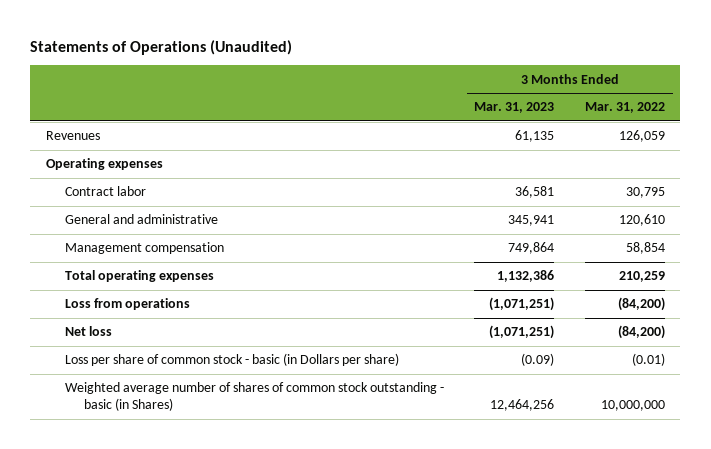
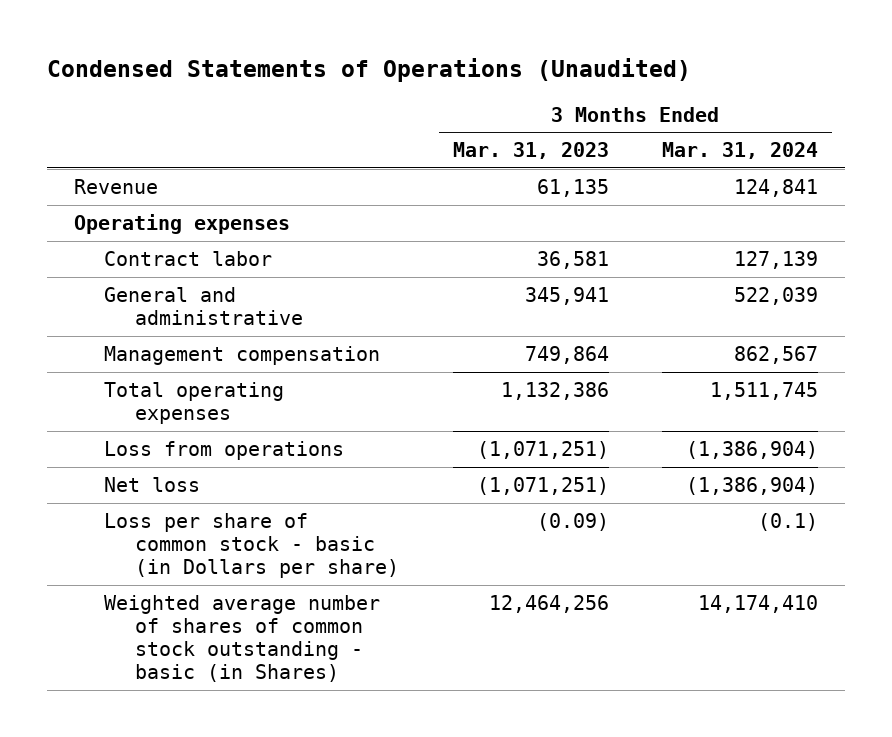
- Statements of Operations (Unaudited)
+ Condensed Statements of Operations (Unaudited)
- | 3 Months Ended Mar. 31, 2023 | 3 Months Ended Mar. 31, 2022
+ | 3 Months Ended Mar. 31, 2023 | 3 Months Ended Mar. 31, 2024
- Revenues | 61,135 | 126,059
+ Revenue | 61,135 | 124,841

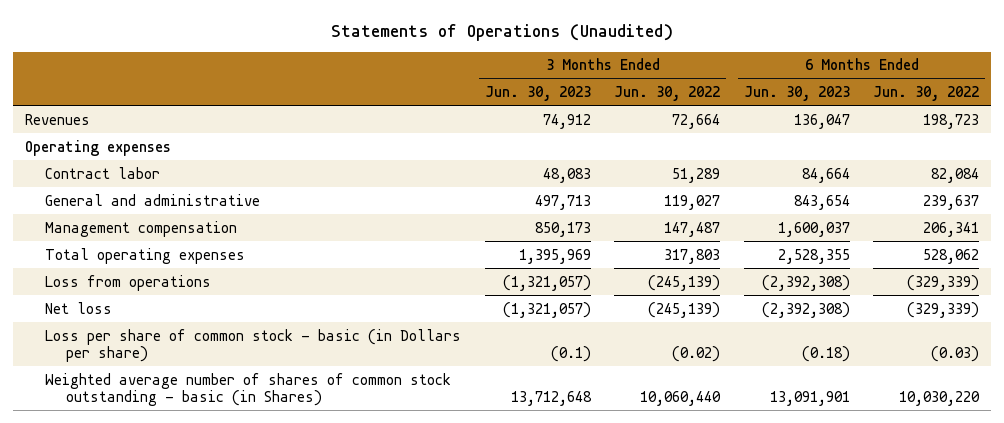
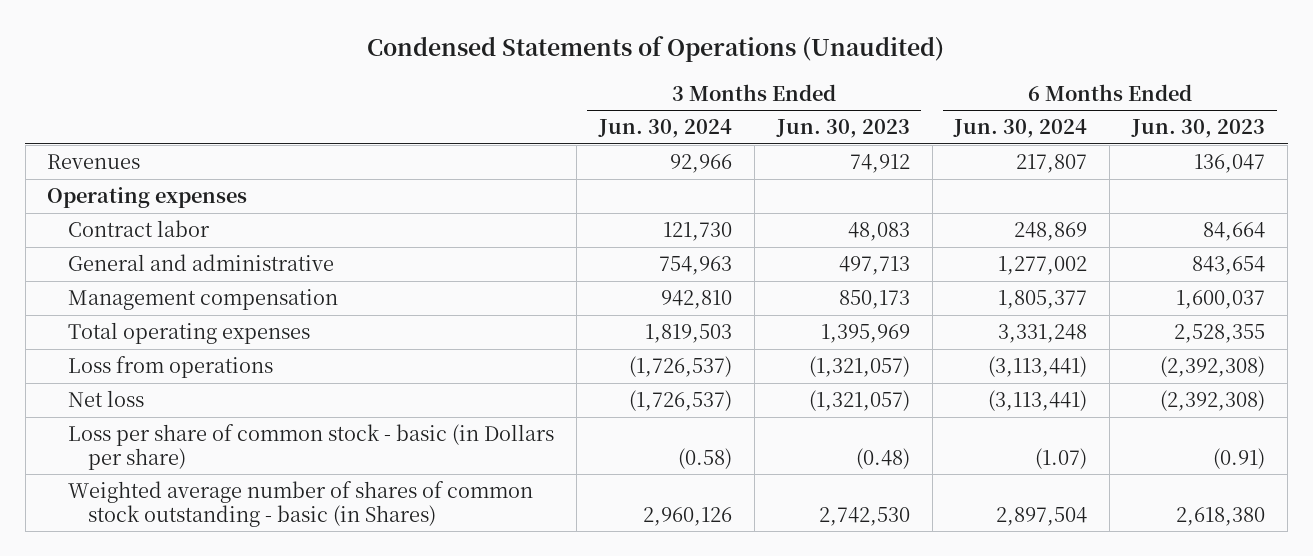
- Statements of Operations (Unaudited)
+ Condensed Statements of Operations (Unaudited)
- | 3 Months Ended Jun. 30, 2023 | 3 Months Ended Jun. 30, 2022 | 6 Months Ended Jun. 30, 2023 | 6 Months Ended Jun. 30, 2022
+ | 3 Months Ended Jun. 30, 2024 | 3 Months Ended Jun. 30, 2023 | 6 Months Ended Jun. 30, 2024 | 6 Months Ended Jun. 30, 2023
- Loss per share of common stock - basic (in Dollars per share) | (0.1) | (0.02) | (0.18) | (0.03)
- Weighted average number of shares of common stock outstanding - basic (in Shares) | 13,712,648 | 10,060,440 | 13,091,901 | 10,030,220
+ Loss per share of common stock - basic (in Dollars per share) | (0.58) | (0.48) | (1.07) | (0.91)
+ Weighted average number of shares of common stock outstanding - basic (in Shares) | 2,960,126 | 2,742,530 | 2,897,504 | 2,618,380

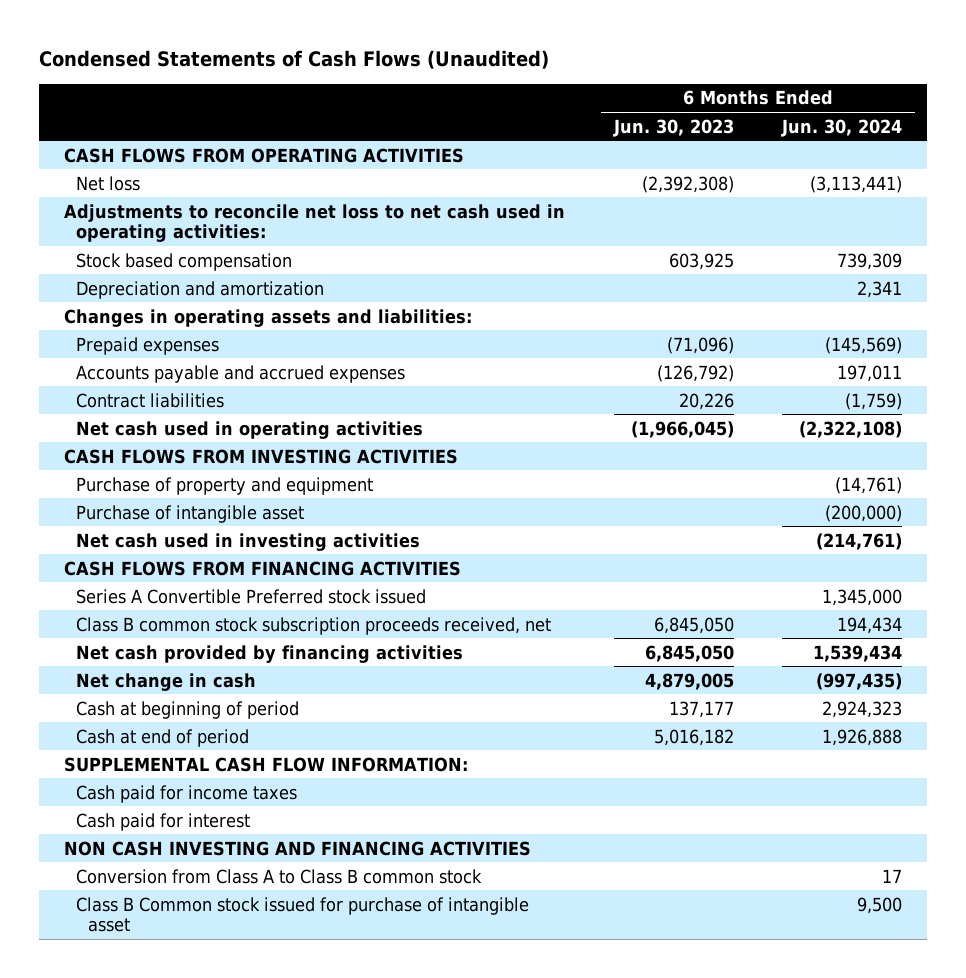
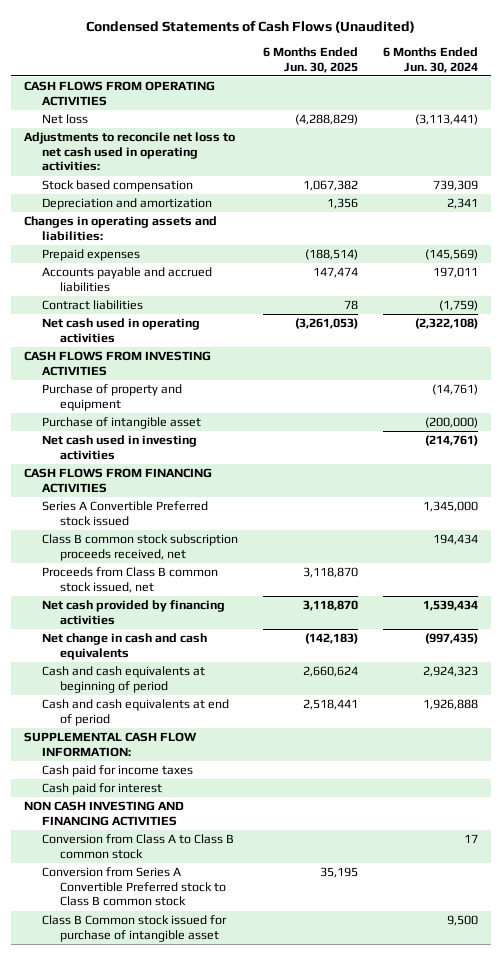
- | 6 Months Ended Jun. 30, 2023 | 6 Months Ended Jun. 30, 2024
+ | 6 Months Ended Jun. 30, 2025 | 6 Months Ended Jun. 30, 2024
- Accounts payable and accrued expenses | (126,792) | 197,011
+ Accounts payable and accrued liabilities | 147,474 | 197,011
+ Proceeds from Class B common stock issued, net | 3,118,870 |
- Net change in cash | 4,879,005 | (997,435)
- Cash at beginning of period | 137,177 | 2,924,323
- Cash at end of period | 5,016,182 | 1,926,888
+ Net change in cash and cash equivalents | (142,183) | (997,435)
+ Cash and cash equivalents at beginning of period | 2,660,624 | 2,924,323
+ Cash and cash equivalents at end of period | 2,518,441 | 1,926,888
+ Conversion from Series A Convertible Preferred stock to Class B common stock | 35,195 |

